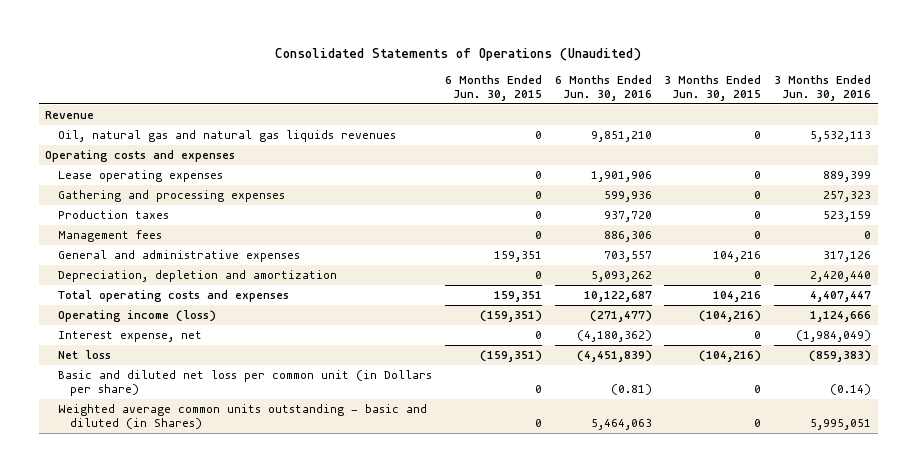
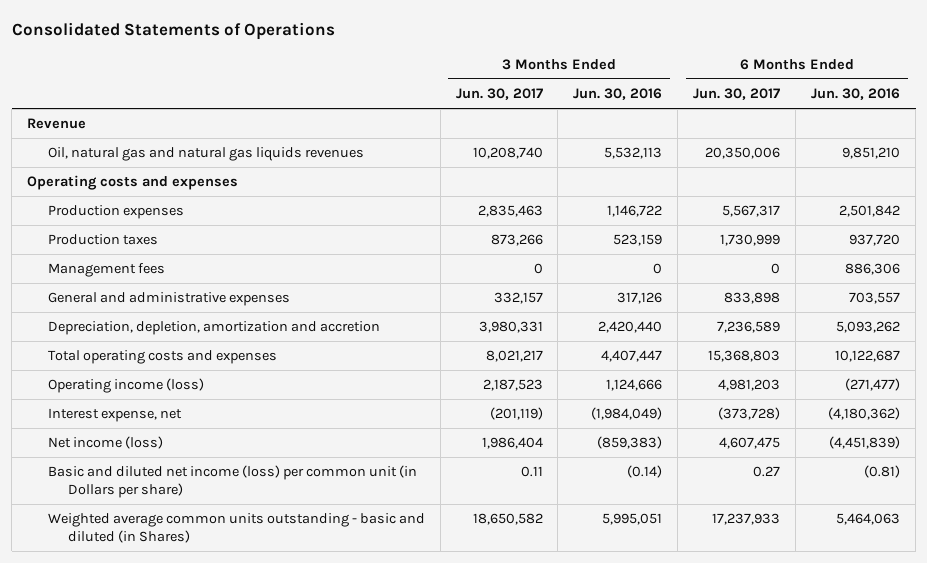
- Consolidated Statements of Operations (Unaudited)
+ Consolidated Statements of Operations
- | 6 Months Ended Jun. 30, 2015 | 6 Months Ended Jun. 30, 2016 | 3 Months Ended Jun. 30, 2015 | 3 Months Ended Jun. 30, 2016
+ | 3 Months Ended Jun. 30, 2017 | 3 Months Ended Jun. 30, 2016 | 6 Months Ended Jun. 30, 2017 | 6 Months Ended Jun. 30, 2016
- Lease operating expenses | 0 | 1,901,906 | 0 | 889,399
- Gathering and processing expenses | 0 | 599,936 | 0 | 257,323
+ Production expenses | 2,835,463 | 1,146,722 | 5,567,317 | 2,501,842
- Depreciation, depletion and amortization | 0 | 5,093,262 | 0 | 2,420,440
+ Depreciation, depletion, amortization and accretion | 3,980,331 | 2,420,440 | 7,236,589 | 5,093,262
- Net loss | (159,351) | (4,451,839) | (104,216) | (859,383)
- Basic and diluted net loss per common unit (in Dollars per share) | 0 | (0.81) | 0 | (0.14)
+ Net income (loss) | 1,986,404 | (859,383) | 4,607,475 | (4,451,839)
+ Basic and diluted net income (loss) per common unit (in Dollars per share) | 0.11 | (0.14) | 0.27 | (0.81)

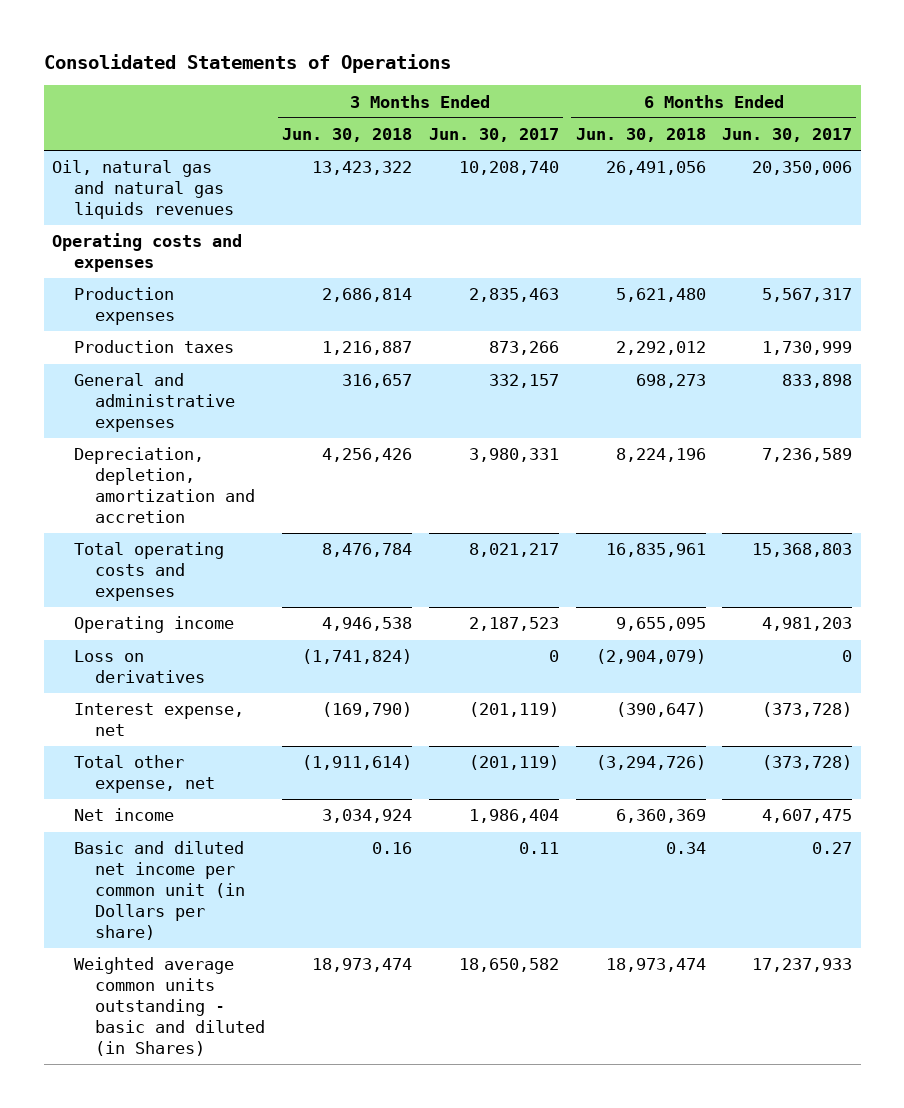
- | 3 Months Ended Jun. 30, 2017 | 3 Months Ended Jun. 30, 2016 | 6 Months Ended Jun. 30, 2017 | 6 Months Ended Jun. 30, 2016
+ | 3 Months Ended Jun. 30, 2018 | 3 Months Ended Jun. 30, 2017 | 6 Months Ended Jun. 30, 2018 | 6 Months Ended Jun. 30, 2017
- Revenue
- Management fees | 0 | 0 | 0 | 886,306
- Operating income (loss) | 2,187,523 | 1,124,666 | 4,981,203 | (271,477)
+ Operating income | 4,946,538 | 2,187,523 | 9,655,095 | 4,981,203
+ Loss on derivatives | (1,741,824) | 0 | (2,904,079) | 0
- Net income (loss) | 1,986,404 | (859,383) | 4,607,475 | (4,451,839)
- Basic and diluted net income (loss) per common unit (in Dollars per share) | 0.11 | (0.14) | 0.27 | (0.81)
+ Total other expense, net | (1,911,614) | (201,119) | (3,294,726) | (373,728)
+ Net income | 3,034,924 | 1,986,404 | 6,360,369 | 4,607,475
+ Basic and diluted net income per common unit (in Dollars per share) | 0.16 | 0.11 | 0.34 | 0.27

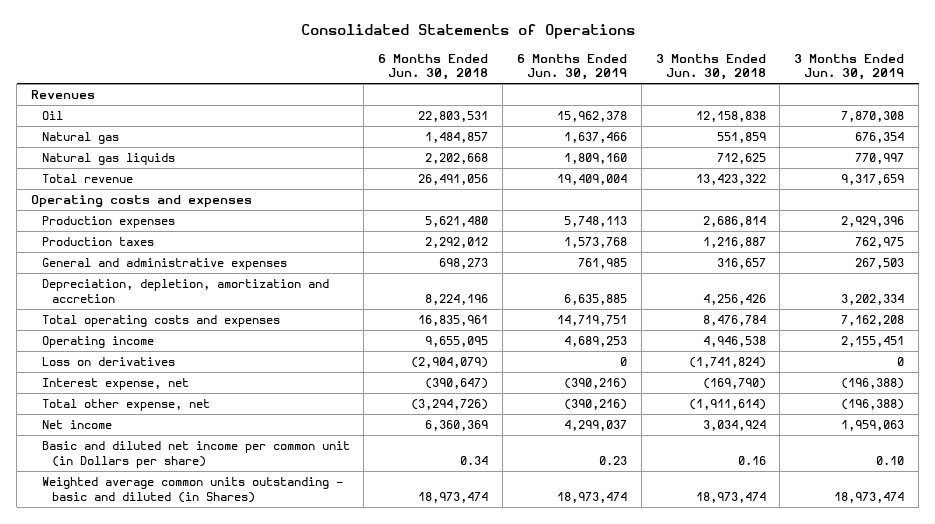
- | 3 Months Ended Jun. 30, 2018 | 3 Months Ended Jun. 30, 2017 | 6 Months Ended Jun. 30, 2018 | 6 Months Ended Jun. 30, 2017
+ | 6 Months Ended Jun. 30, 2018 | 6 Months Ended Jun. 30, 2019 | 3 Months Ended Jun. 30, 2018 | 3 Months Ended Jun. 30, 2019
- Oil, natural gas and natural gas liquids revenues | 13,423,322 | 10,208,740 | 26,491,056 | 20,350,006
+ Revenues
+ Oil | 22,803,531 | 15,962,378 | 12,158,838 | 7,870,308
+ Natural gas | 1,484,857 | 1,637,466 | 551,859 | 676,354
+ Natural gas liquids | 2,202,668 | 1,809,160 | 712,625 | 770,997
+ Total revenue | 26,491,056 | 19,409,004 | 13,423,322 | 9,317,659

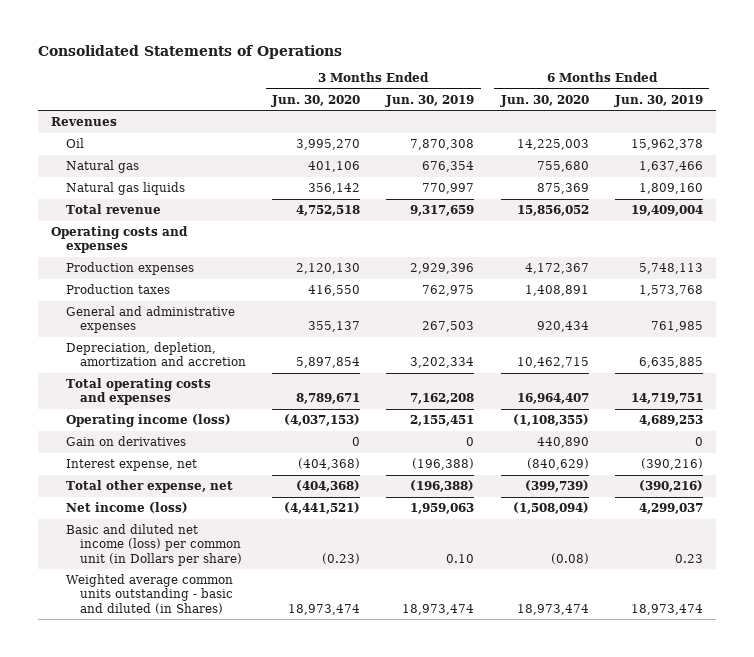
- | 6 Months Ended Jun. 30, 2018 | 6 Months Ended Jun. 30, 2019 | 3 Months Ended Jun. 30, 2018 | 3 Months Ended Jun. 30, 2019
+ | 3 Months Ended Jun. 30, 2020 | 3 Months Ended Jun. 30, 2019 | 6 Months Ended Jun. 30, 2020 | 6 Months Ended Jun. 30, 2019
- Operating income | 9,655,095 | 4,689,253 | 4,946,538 | 2,155,451
- Loss on derivatives | (2,904,079) | 0 | (1,741,824) | 0
+ Operating income (loss) | (4,037,153) | 2,155,451 | (1,108,355) | 4,689,253
+ Gain on derivatives | 0 | 0 | 440,890 | 0
- Net income | 6,360,369 | 4,299,037 | 3,034,924 | 1,959,063
- Basic and diluted net income per common unit (in Dollars per share) | 0.34 | 0.23 | 0.16 | 0.10
+ Net income (loss) | (4,441,521) | 1,959,063 | (1,508,094) | 4,299,037
+ Basic and diluted net income (loss) per common unit (in Dollars per share) | (0.23) | 0.10 | (0.08) | 0.23

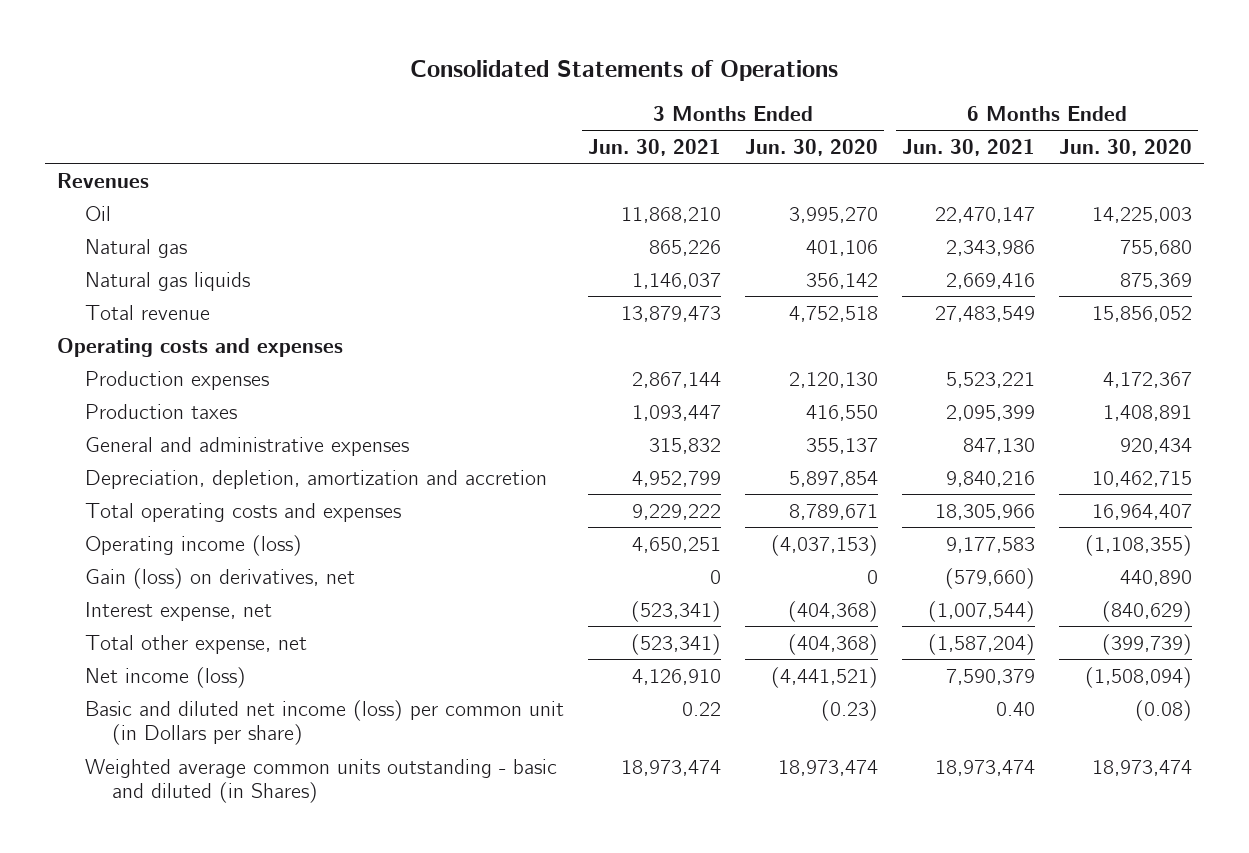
- | 3 Months Ended Jun. 30, 2020 | 3 Months Ended Jun. 30, 2019 | 6 Months Ended Jun. 30, 2020 | 6 Months Ended Jun. 30, 2019
+ | 3 Months Ended Jun. 30, 2021 | 3 Months Ended Jun. 30, 2020 | 6 Months Ended Jun. 30, 2021 | 6 Months Ended Jun. 30, 2020
- Gain on derivatives | 0 | 0 | 440,890 | 0
+ Gain (loss) on derivatives, net | 0 | 0 | (579,660) | 440,890

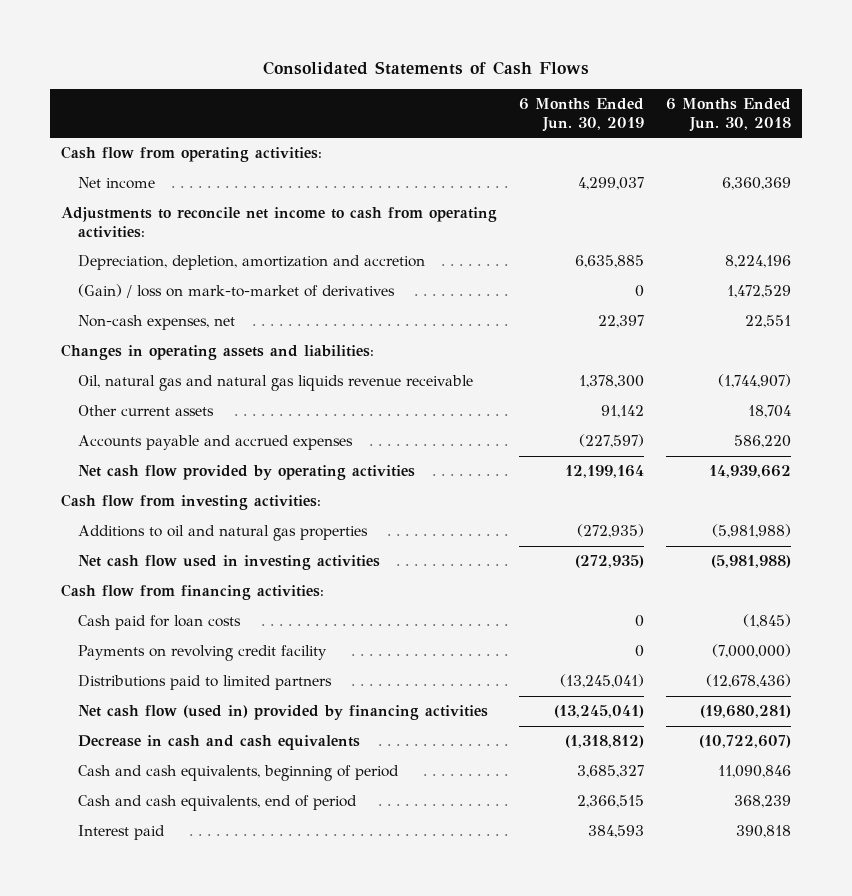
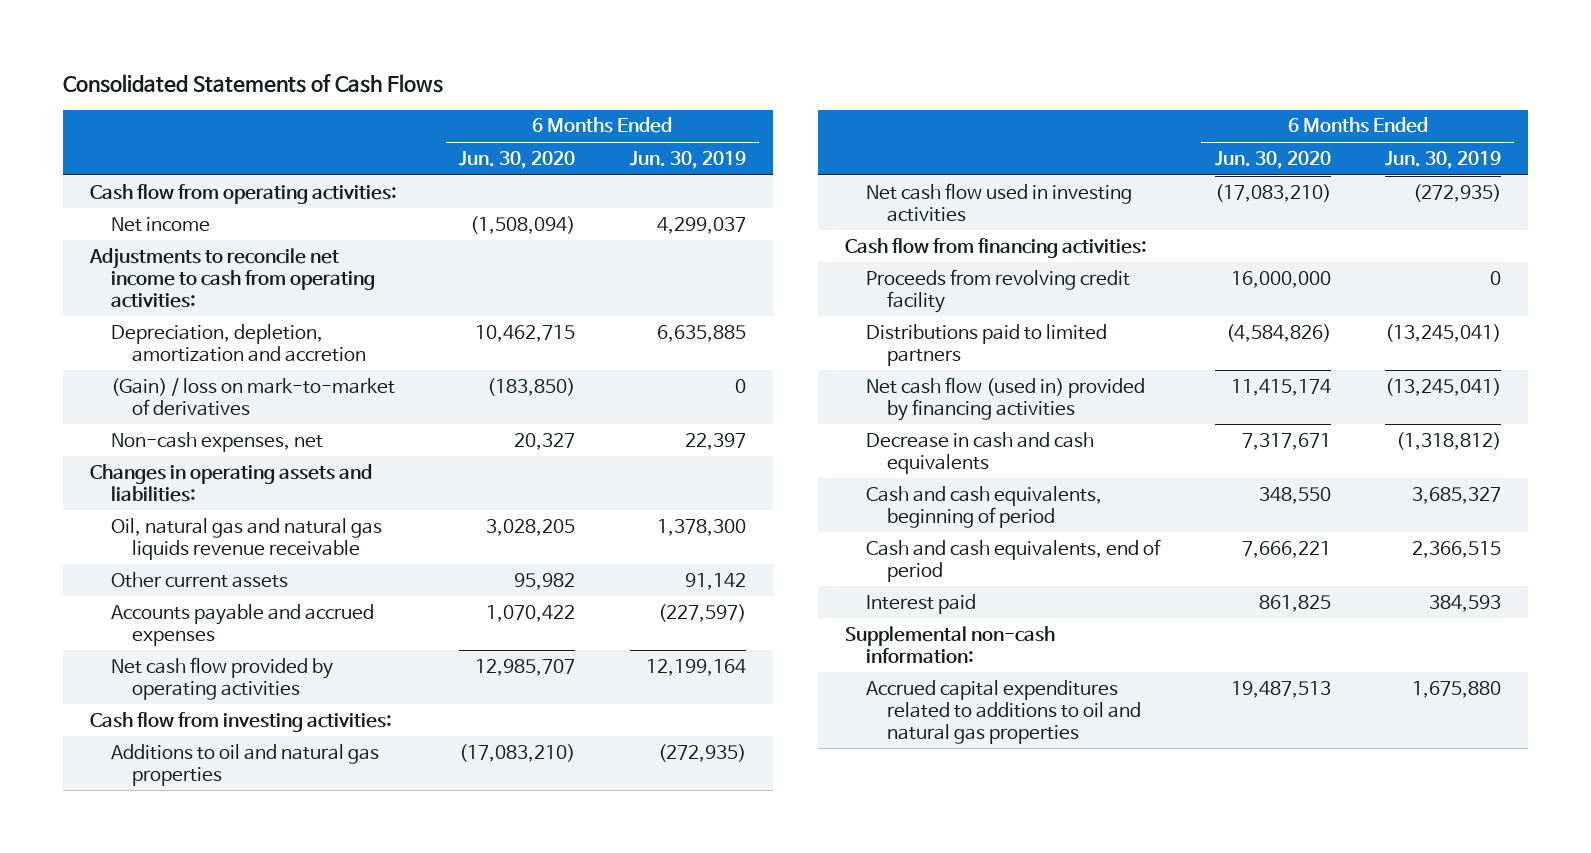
- | 6 Months Ended Jun. 30, 2019 | 6 Months Ended Jun. 30, 2018
+ | 6 Months Ended Jun. 30, 2020 | 6 Months Ended Jun. 30, 2019
- Cash paid for loan costs | 0 | (1,845)
- Payments on revolving credit facility | 0 | (7,000,000)
+ Proceeds from revolving credit facility | 16,000,000 | 0
+ Supplemental non-cash information:
+ Accrued capital expenditures related to additions to oil and natural gas properties | 19,487,513 | 1,675,880

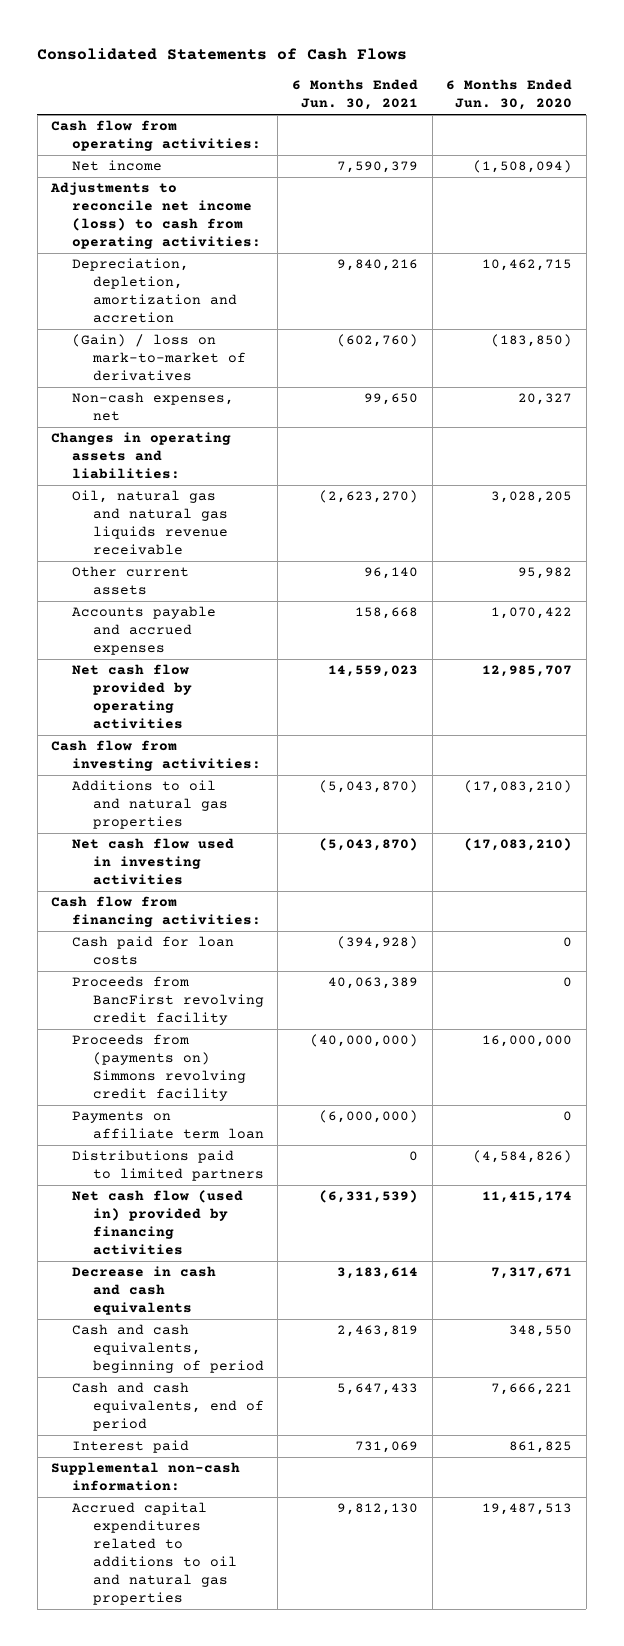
- | 6 Months Ended Jun. 30, 2020 | 6 Months Ended Jun. 30, 2019
+ | 6 Months Ended Jun. 30, 2021 | 6 Months Ended Jun. 30, 2020
- Adjustments to reconcile net income to cash from operating activities:
+ Adjustments to reconcile net income (loss) to cash from operating activities:
- Proceeds from revolving credit facility | 16,000,000 | 0
+ Cash paid for loan costs | (394,928) | 0
+ Proceeds from BancFirst revolving credit facility | 40,063,389 | 0
+ Proceeds from (payments on) Simmons revolving credit facility | (40,000,000) | 16,000,000
+ Payments on affiliate term loan | (6,000,000) | 0

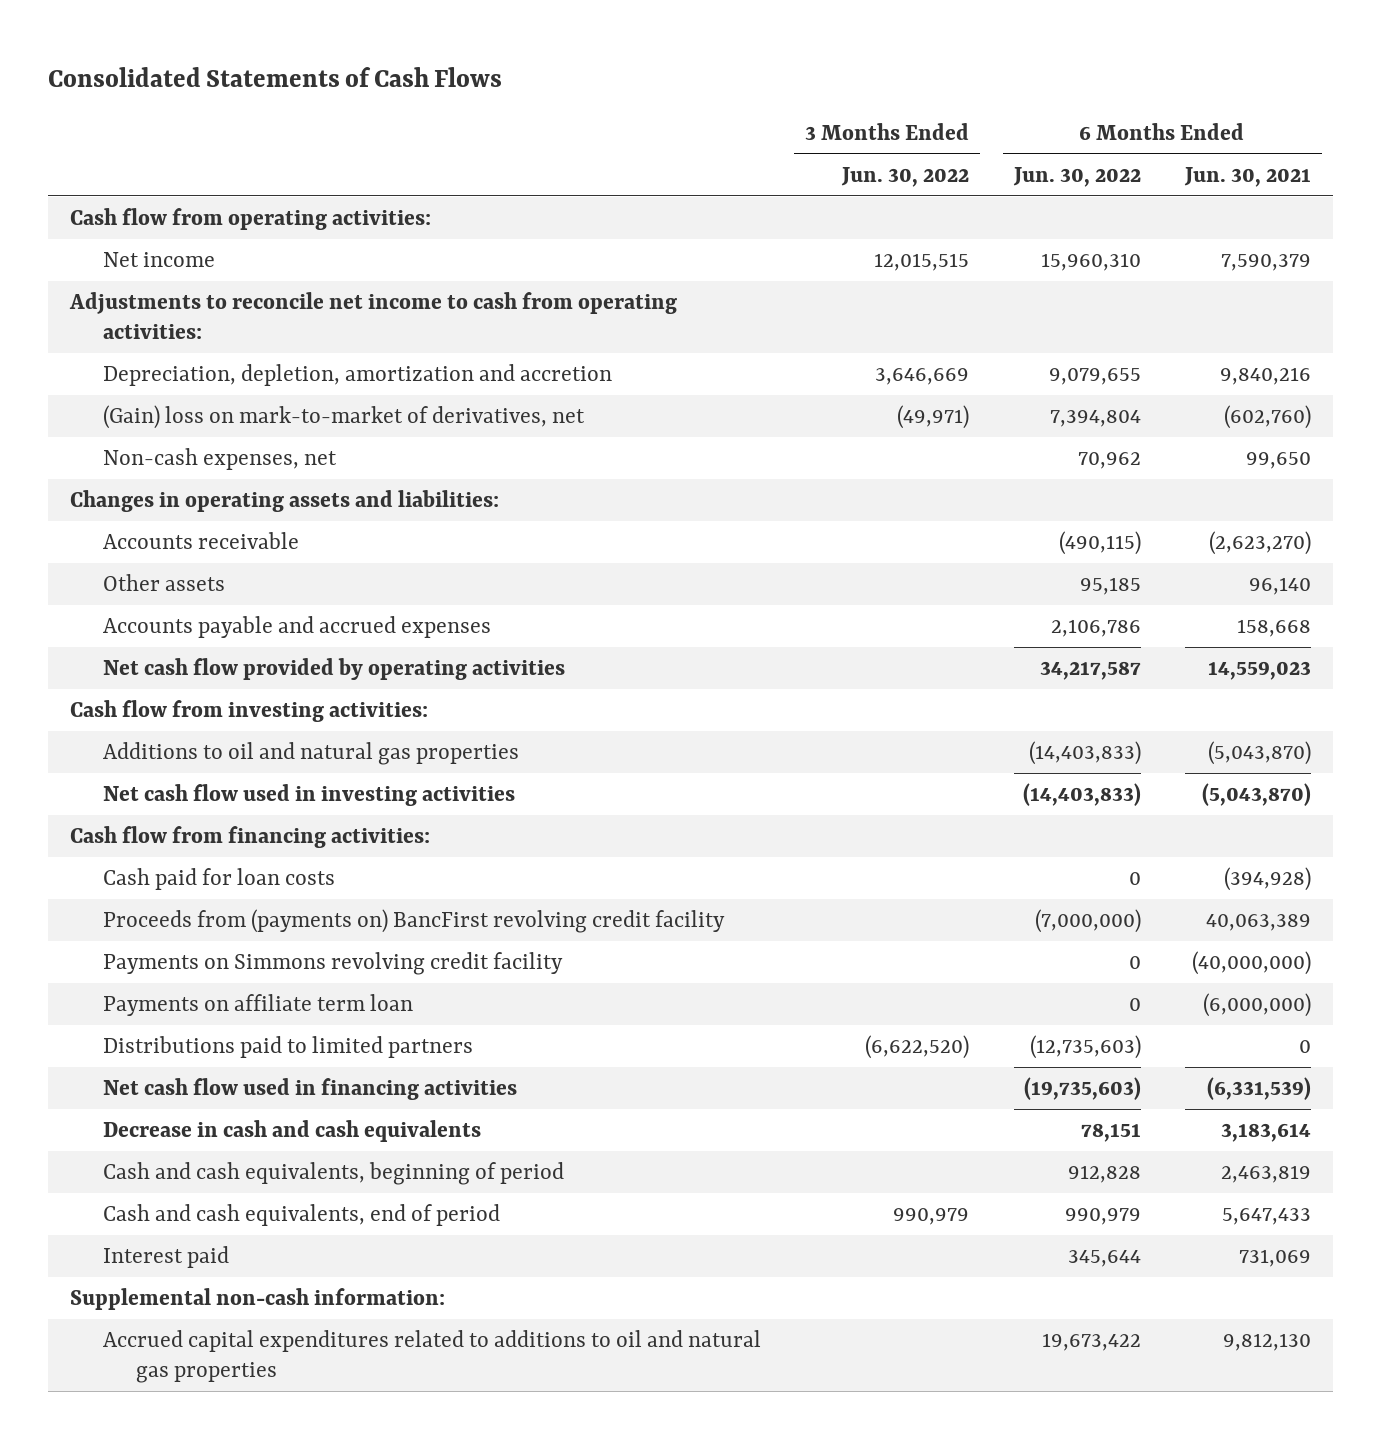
- | 6 Months Ended Jun. 30, 2021 | 6 Months Ended Jun. 30, 2020
+ | 3 Months Ended Jun. 30, 2022 | 6 Months Ended Jun. 30, 2022 | 6 Months Ended Jun. 30, 2021
- Adjustments to reconcile net income (loss) to cash from operating activities:
+ Adjustments to reconcile net income to cash from operating activities:
- (Gain) / loss on mark-to-market of derivatives | (602,760) | (183,850)
+ (Gain) loss on mark-to-market of derivatives, net | (49,971) | 7,394,804 | (602,760)
- Oil, natural gas and natural gas liquids revenue receivable | (2,623,270) | 3,028,205
- Other current assets | 96,140 | 95,982
+ Accounts receivable | | (490,115) | (2,623,270)
+ Other assets | | 95,185 | 96,140
- Proceeds from BancFirst revolving credit facility | 40,063,389 | 0
- Proceeds from (payments on) Simmons revolving credit facility | (40,000,000) | 16,000,000
+ Proceeds from (payments on) BancFirst revolving credit facility | | (7,000,000) | 40,063,389
+ Payments on Simmons revolving credit facility | | 0 | (40,000,000)
- Net cash flow (used in) provided by financing activities | (6,331,539) | 11,415,174
+ Net cash flow used in financing activities | | (19,735,603) | (6,331,539)

